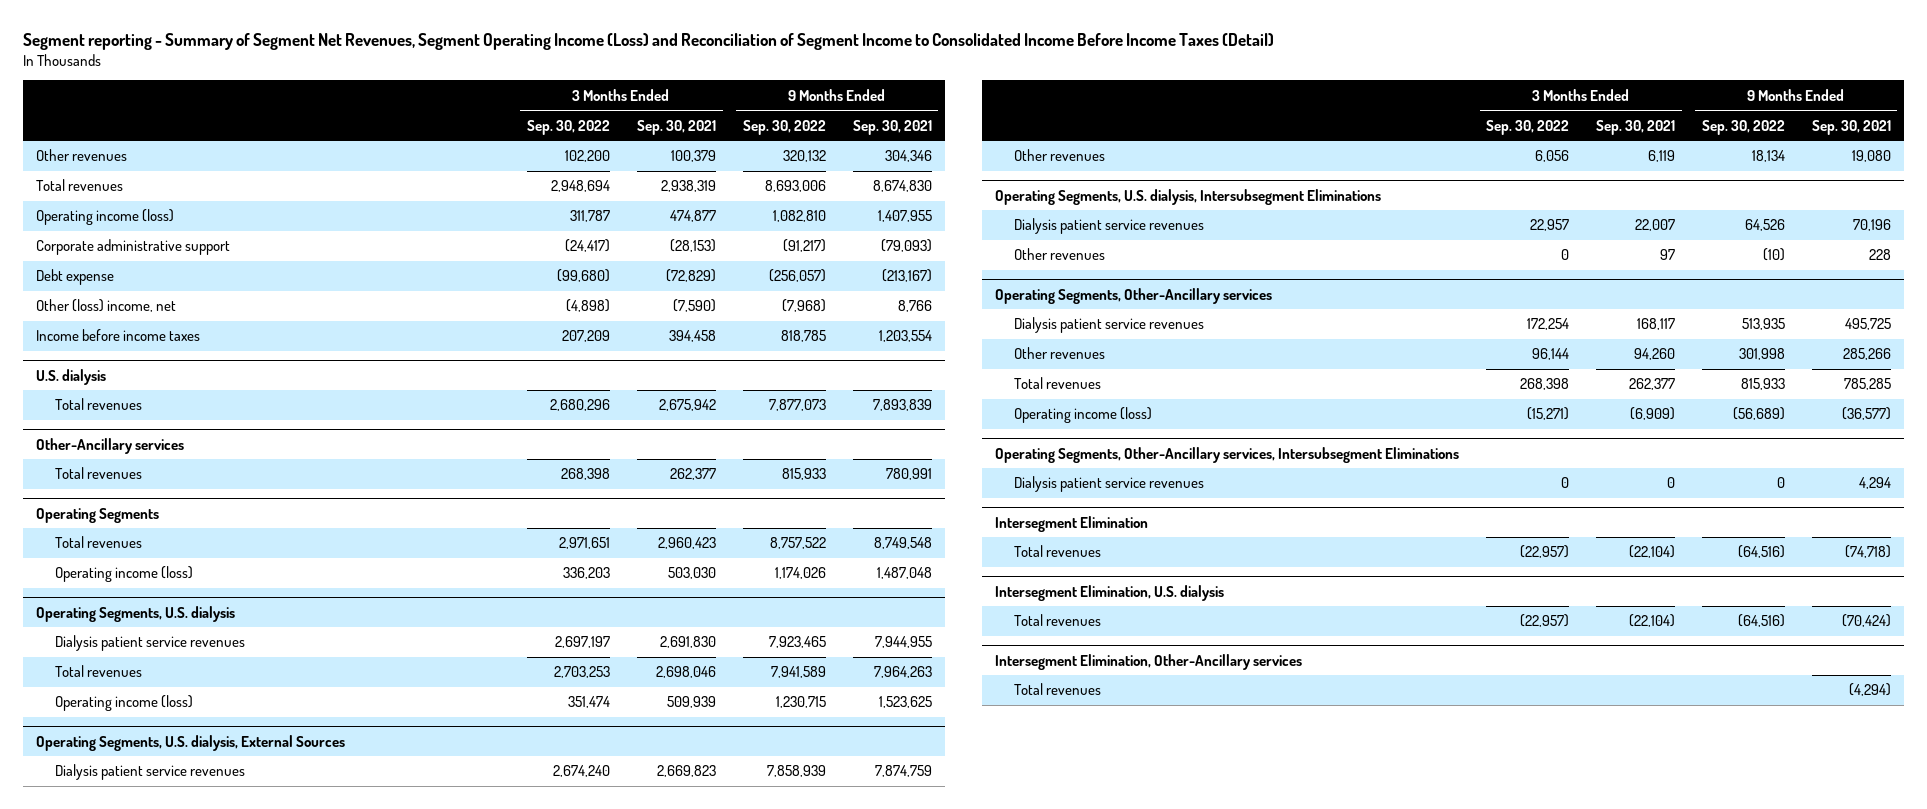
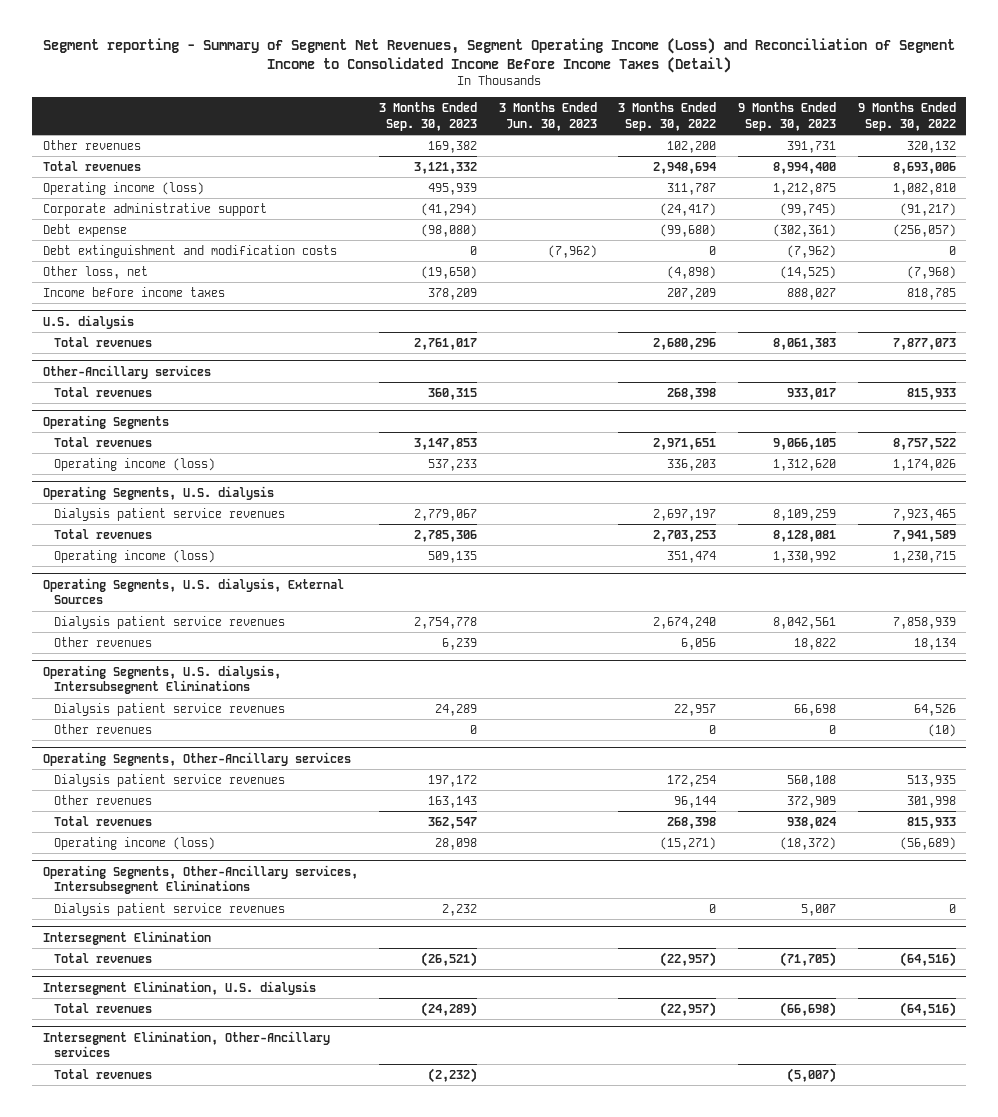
- | 3 Months Ended Sep. 30, 2022 | 3 Months Ended Sep. 30, 2021 | 9 Months Ended Sep. 30, 2022 | 9 Months Ended Sep. 30, 2021
+ | 3 Months Ended Sep. 30, 2023 | 3 Months Ended Jun. 30, 2023 | 3 Months Ended Sep. 30, 2022 | 9 Months Ended Sep. 30, 2023 | 9 Months Ended Sep. 30, 2022
- Other (loss) income, net | (4,898) | (7,590) | (7,968) | 8,766
+ Debt extinguishment and modification costs | 0 | (7,962) | 0 | (7,962) | 0
+ Other loss, net | (19,650) | | (4,898) | (14,525) | (7,968)

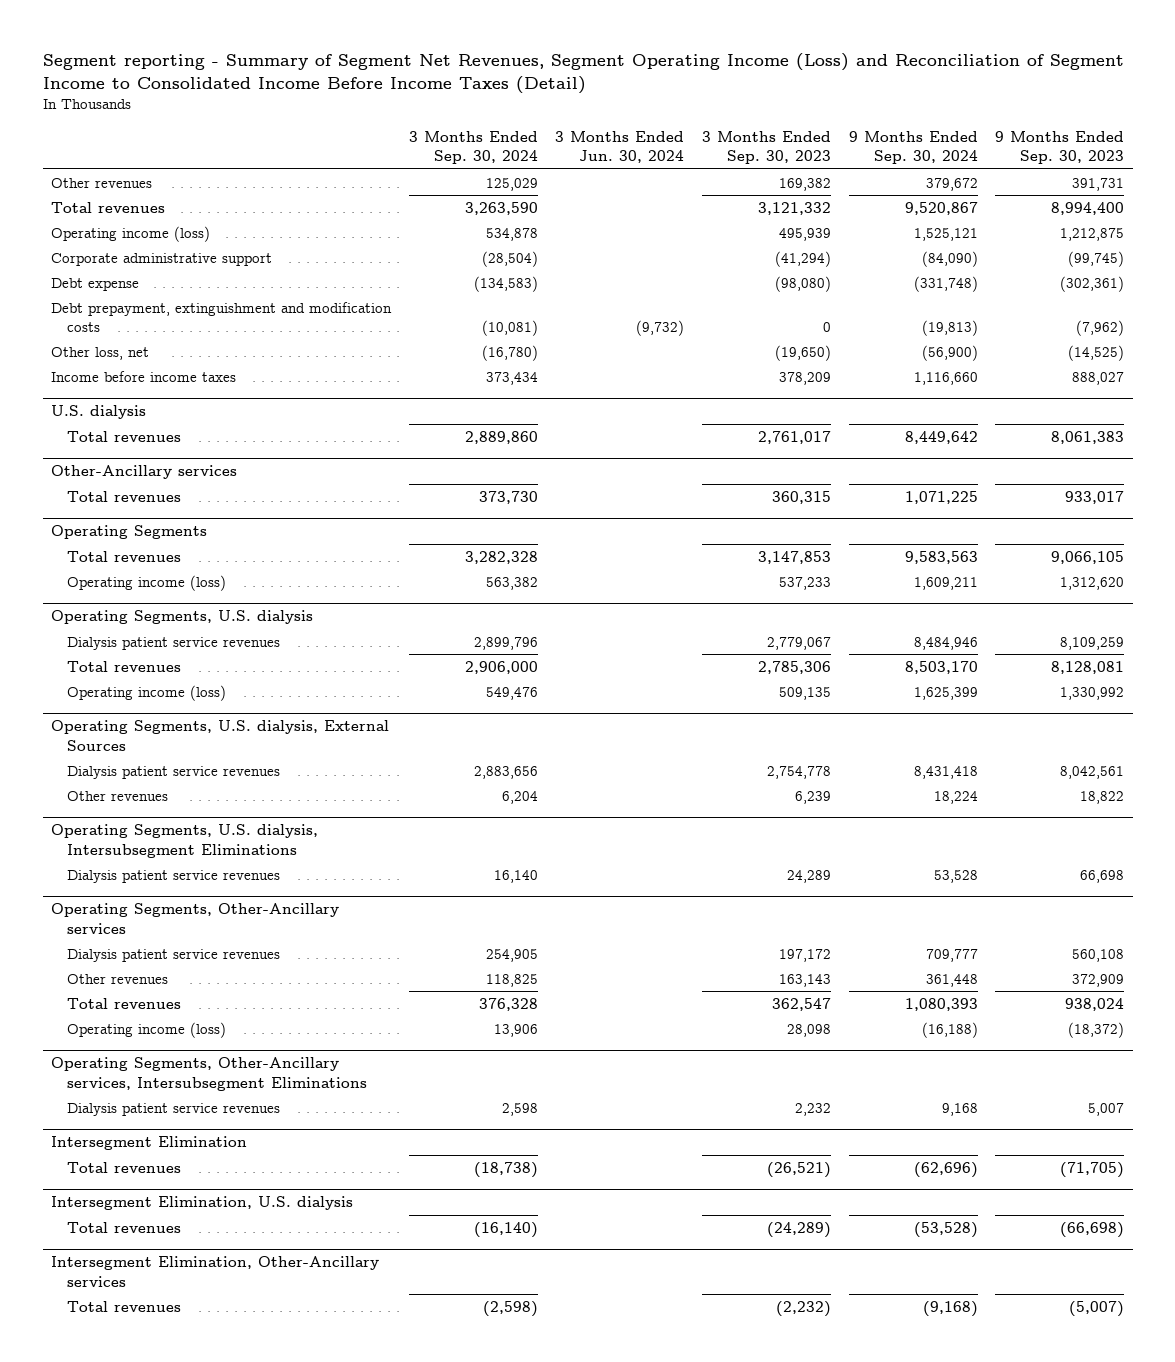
- | 3 Months Ended Sep. 30, 2023 | 3 Months Ended Jun. 30, 2023 | 3 Months Ended Sep. 30, 2022 | 9 Months Ended Sep. 30, 2023 | 9 Months Ended Sep. 30, 2022
+ | 3 Months Ended Sep. 30, 2024 | 3 Months Ended Jun. 30, 2024 | 3 Months Ended Sep. 30, 2023 | 9 Months Ended Sep. 30, 2024 | 9 Months Ended Sep. 30, 2023
- Debt extinguishment and modification costs | 0 | (7,962) | 0 | (7,962) | 0
+ Debt prepayment, extinguishment and modification costs | (10,081) | (9,732) | 0 | (19,813) | (7,962)
@ Operating Segments, U.S. dialysis, Intersubsegment Eliminations
- Other revenues | 0 | | 0 | 0 | (10)

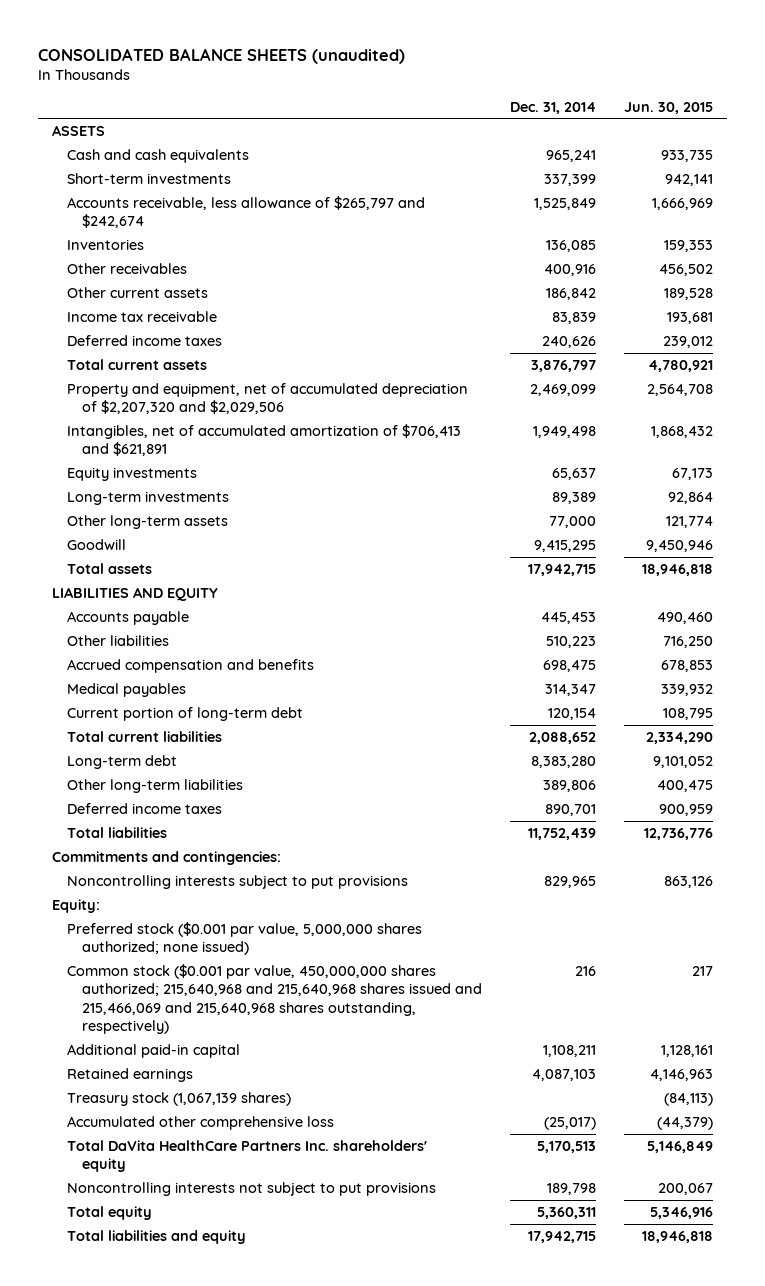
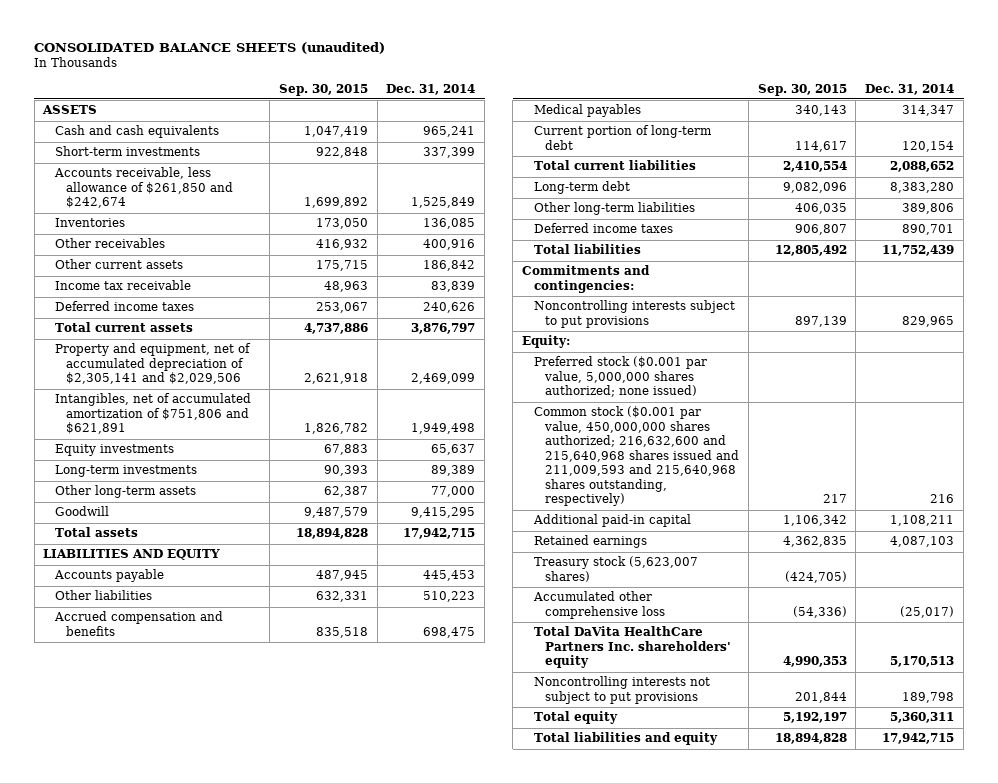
- | Dec. 31, 2014 | Jun. 30, 2015
+ | Sep. 30, 2015 | Dec. 31, 2014
- Accounts receivable, less allowance of $265,797 and $242,674 | 1,525,849 | 1,666,969
+ Accounts receivable, less allowance of $261,850 and $242,674 | 1,699,892 | 1,525,849
- Property and equipment, net of accumulated depreciation of $2,207,320 and $2,029,506 | 2,469,099 | 2,564,708
- Intangibles, net of accumulated amortization of $706,413 and $621,891 | 1,949,498 | 1,868,432
+ Property and equipment, net of accumulated depreciation of $2,305,141 and $2,029,506 | 2,621,918 | 2,469,099
+ Intangibles, net of accumulated amortization of $751,806 and $621,891 | 1,826,782 | 1,949,498
- Common stock ($0.001 par value, 450,000,000 shares authorized; 215,640,968 and 215,640,968 shares issued and 215,466,069 and 215,640,968 shares outstanding, respectively) | 216 | 217
+ Common stock ($0.001 par value, 450,000,000 shares authorized; 216,632,600 and 215,640,968 shares issued and 211,009,593 and 215,640,968 shares outstanding, respectively) | 217 | 216
- Treasury stock (1,067,139 shares) | | (84,113)
+ Treasury stock (5,623,007 shares) | (424,705) |

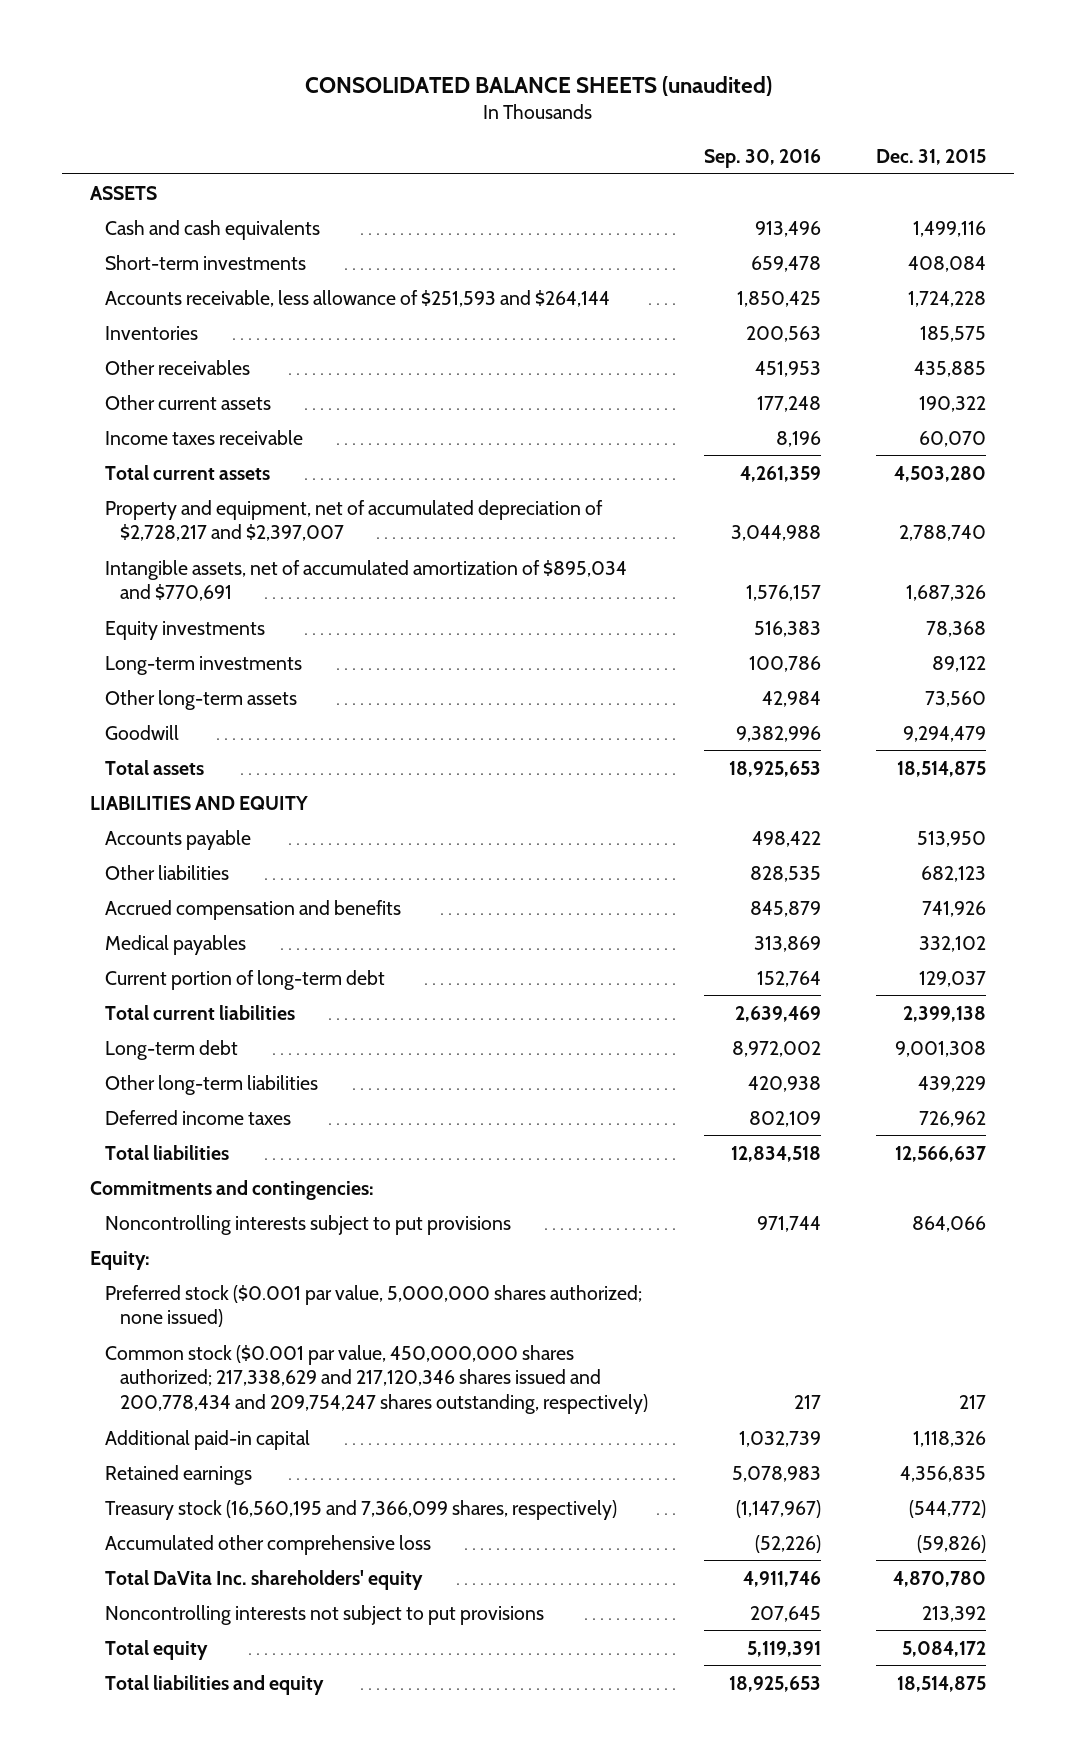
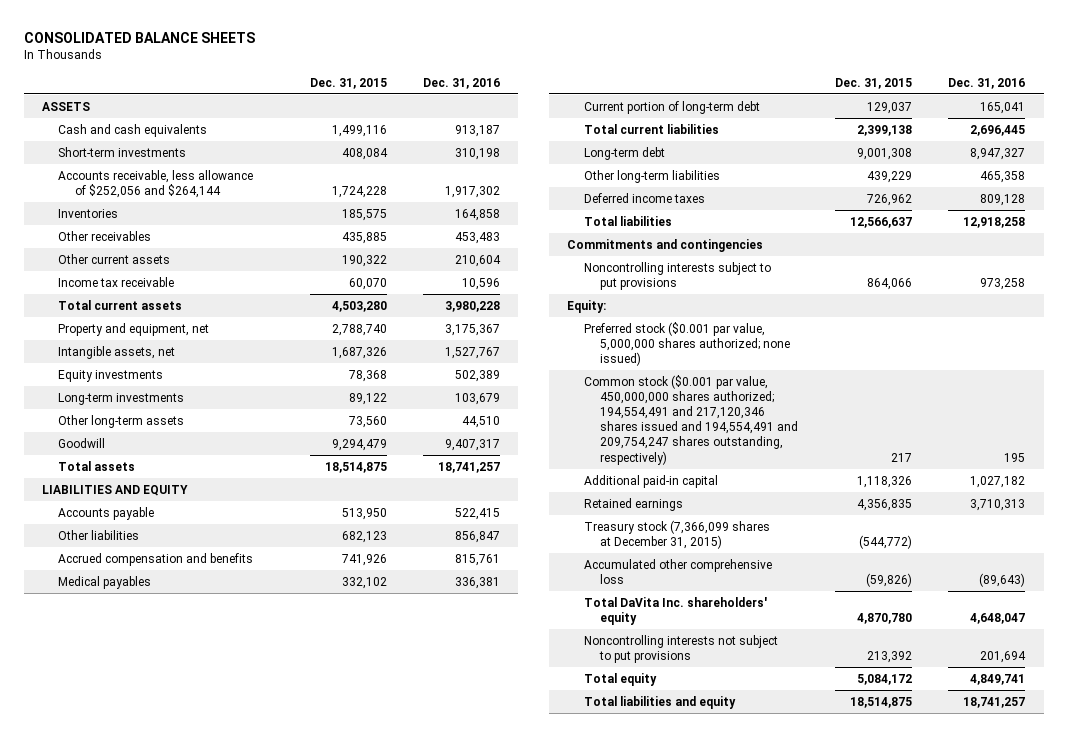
- CONSOLIDATED BALANCE SHEETS (unaudited)
+ CONSOLIDATED BALANCE SHEETS
- | Sep. 30, 2016 | Dec. 31, 2015
+ | Dec. 31, 2015 | Dec. 31, 2016
- Accounts receivable, less allowance of $251,593 and $264,144 | 1,850,425 | 1,724,228
+ Accounts receivable, less allowance of $252,056 and $264,144 | 1,724,228 | 1,917,302
- Income taxes receivable | 8,196 | 60,070
+ Income tax receivable | 60,070 | 10,596
- Property and equipment, net of accumulated depreciation of $2,728,217 and $2,397,007 | 3,044,988 | 2,788,740
- Intangible assets, net of accumulated amortization of $895,034 and $770,691 | 1,576,157 | 1,687,326
+ Property and equipment, net | 2,788,740 | 3,175,367
+ Intangible assets, net | 1,687,326 | 1,527,767
- Commitments and contingencies:
+ Commitments and contingencies
- Common stock ($0.001 par value, 450,000,000 shares authorized; 217,338,629 and 217,120,346 shares issued and 200,778,434 and 209,754,247 shares outstanding, respectively) | 217 | 217
+ Common stock ($0.001 par value, 450,000,000 shares authorized; 194,554,491 and 217,120,346 shares issued and 194,554,491 and 209,754,247 shares outstanding, respectively) | 217 | 195
- Treasury stock (16,560,195 and 7,366,099 shares, respectively) | (1,147,967) | (544,772)
+ Treasury stock (7,366,099 shares at December 31, 2015) | (544,772) |

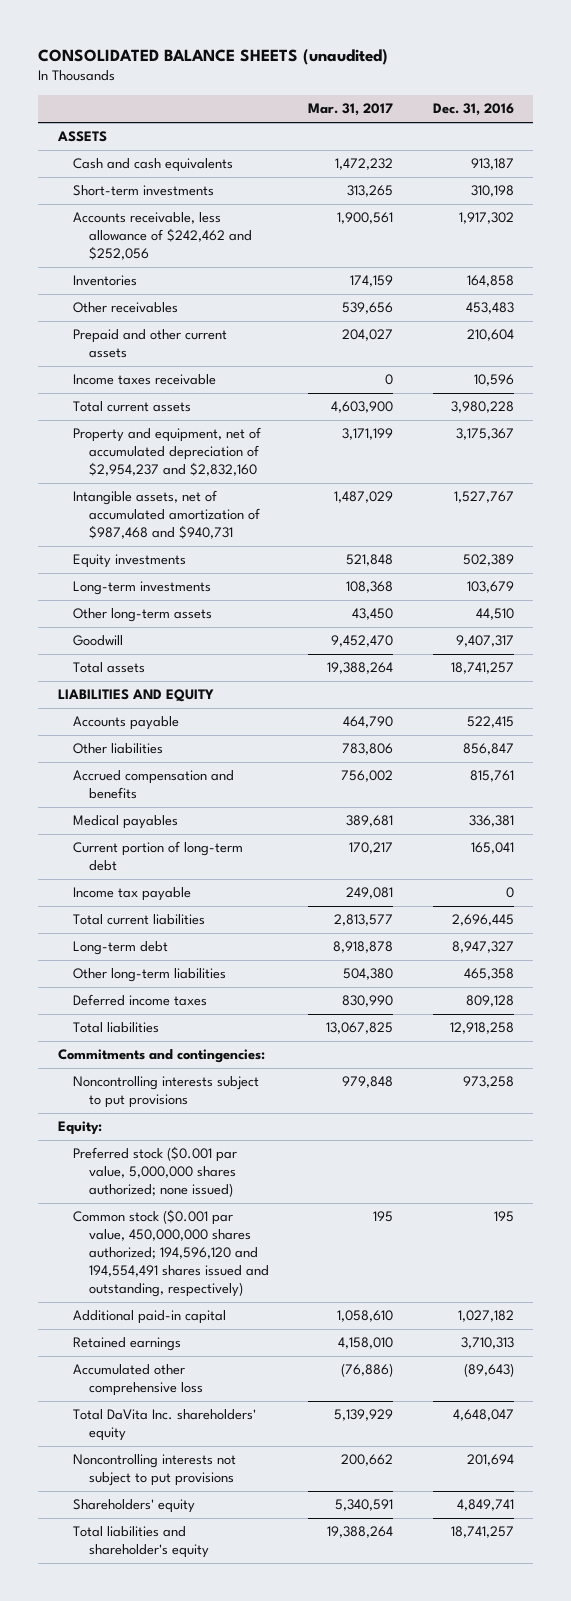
- CONSOLIDATED BALANCE SHEETS
+ CONSOLIDATED BALANCE SHEETS (unaudited)
- | Dec. 31, 2015 | Dec. 31, 2016
+ | Mar. 31, 2017 | Dec. 31, 2016
- Accounts receivable, less allowance of $252,056 and $264,144 | 1,724,228 | 1,917,302
+ Accounts receivable, less allowance of $242,462 and $252,056 | 1,900,561 | 1,917,302
- Other current assets | 190,322 | 210,604
- Income tax receivable | 60,070 | 10,596
+ Prepaid and other current assets | 204,027 | 210,604
+ Income taxes receivable | 0 | 10,596
- Property and equipment, net | 2,788,740 | 3,175,367
- Intangible assets, net | 1,687,326 | 1,527,767
+ Property and equipment, net of accumulated depreciation of $2,954,237 and $2,832,160 | 3,171,199 | 3,175,367
+ Intangible assets, net of accumulated amortization of $987,468 and $940,731 | 1,487,029 | 1,527,767
+ Income tax payable | 249,081 | 0
- Commitments and contingencies
+ Commitments and contingencies:
- Common stock ($0.001 par value, 450,000,000 shares authorized; 194,554,491 and 217,120,346 shares issued and 194,554,491 and 209,754,247 shares outstanding, respectively) | 217 | 195
+ Common stock ($0.001 par value, 450,000,000 shares authorized; 194,596,120 and 194,554,491 shares issued and outstanding, respectively) | 195 | 195
- Treasury stock (7,366,099 shares at December 31, 2015) | (544,772) |
- Total equity | 5,084,172 | 4,849,741
- Total liabilities and equity | 18,514,875 | 18,741,257
+ Shareholders' equity | 5,340,591 | 4,849,741
+ Total liabilities and shareholder's equity | 19,388,264 | 18,741,257

